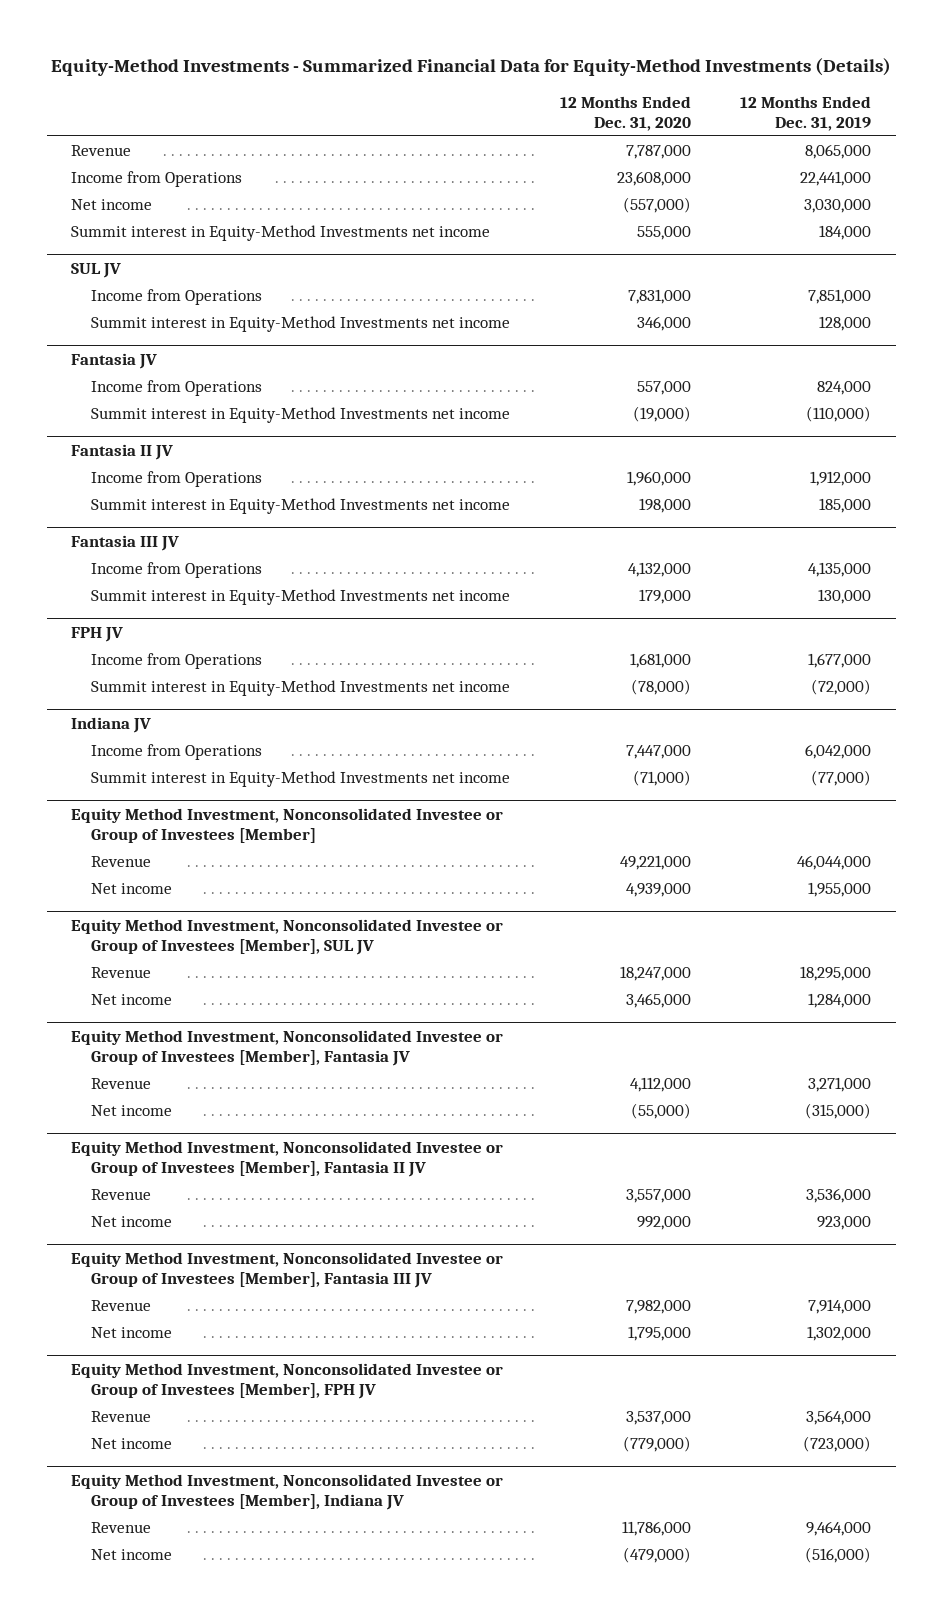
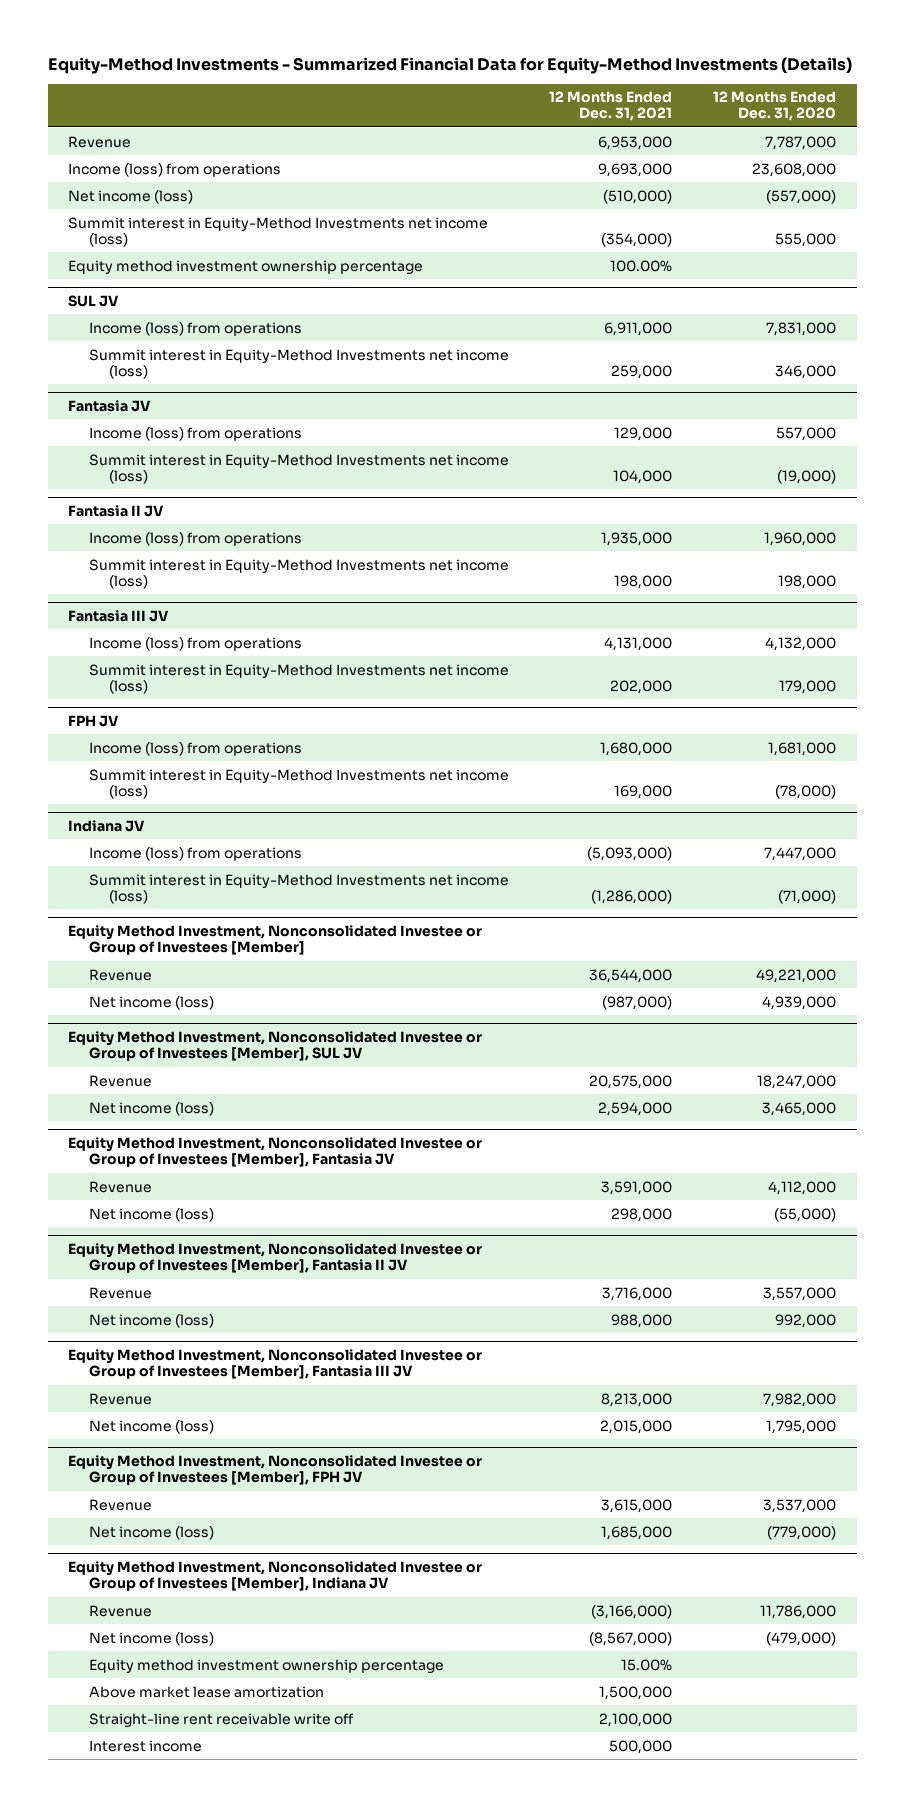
- | 12 Months Ended Dec. 31, 2020 | 12 Months Ended Dec. 31, 2019
+ | 12 Months Ended Dec. 31, 2021 | 12 Months Ended Dec. 31, 2020
- Income from Operations | 23,608,000 | 22,441,000
- Net income | (557,000) | 3,030,000
- Summit interest in Equity-Method Investments net income | 555,000 | 184,000
+ Income (loss) from operations | 9,693,000 | 23,608,000
+ Net income (loss) | (510,000) | (557,000)
+ Summit interest in Equity-Method Investments net income (loss) | (354,000) | 555,000
+ Equity method investment ownership percentage | 100.00% |
@ SUL JV
- Income from Operations | 7,831,000 | 7,851,000
- Summit interest in Equity-Method Investments net income | 346,000 | 128,000
+ Income (loss) from operations | 6,911,000 | 7,831,000
+ Summit interest in Equity-Method Investments net income (loss) | 259,000 | 346,000
@ Fantasia JV
- Income from Operations | 557,000 | 824,000
- Summit interest in Equity-Method Investments net income | (19,000) | (110,000)
+ Income (loss) from operations | 129,000 | 557,000
+ Summit interest in Equity-Method Investments net income (loss) | 104,000 | (19,000)
@ Fantasia II JV
- Income from Operations | 1,960,000 | 1,912,000
- Summit interest in Equity-Method Investments net income | 198,000 | 185,000
+ Income (loss) from operations | 1,935,000 | 1,960,000
+ Summit interest in Equity-Method Investments net income (loss) | 198,000 | 198,000
@ Fantasia III JV
- Income from Operations | 4,132,000 | 4,135,000
- Summit interest in Equity-Method Investments net income | 179,000 | 130,000
+ Income (loss) from operations | 4,131,000 | 4,132,000
+ Summit interest in Equity-Method Investments net income (loss) | 202,000 | 179,000
@ FPH JV
- Income from Operations | 1,681,000 | 1,677,000
- Summit interest in Equity-Method Investments net income | (78,000) | (72,000)
+ Income (loss) from operations | 1,680,000 | 1,681,000
+ Summit interest in Equity-Method Investments net income (loss) | 169,000 | (78,000)
@ Indiana JV
- Income from Operations | 7,447,000 | 6,042,000
- Summit interest in Equity-Method Investments net income | (71,000) | (77,000)
+ Income (loss) from operations | (5,093,000) | 7,447,000
+ Summit interest in Equity-Method Investments net income (loss) | (1,286,000) | (71,000)
@ Equity Method Investment, Nonconsolidated Investee or Group of Investees [Member]
- Net income | 4,939,000 | 1,955,000
+ Net income (loss) | (987,000) | 4,939,000
@ Equity Method Investment, Nonconsolidated Investee or Group of Investees [Member], SUL JV
- Net income | 3,465,000 | 1,284,000
+ Net income (loss) | 2,594,000 | 3,465,000
@ Equity Method Investment, Nonconsolidated Investee or Group of Investees [Member], Fantasia JV
- Net income | (55,000) | (315,000)
+ Net income (loss) | 298,000 | (55,000)
@ Equity Method Investment, Nonconsolidated Investee or Group of Investees [Member], Fantasia II JV
- Net income | 992,000 | 923,000
+ Net income (loss) | 988,000 | 992,000
@ Equity Method Investment, Nonconsolidated Investee or Group of Investees [Member], Fantasia III JV
- Net income | 1,795,000 | 1,302,000
+ Net income (loss) | 2,015,000 | 1,795,000
@ Equity Method Investment, Nonconsolidated Investee or Group of Investees [Member], FPH JV
- Net income | (779,000) | (723,000)
+ Net income (loss) | 1,685,000 | (779,000)
@ Equity Method Investment, Nonconsolidated Investee or Group of Investees [Member], Indiana JV
- Net income | (479,000) | (516,000)
+ Net income (loss) | (8,567,000) | (479,000)
+ Equity method investment ownership percentage | 15.00% |
+ Above market lease amortization | 1,500,000 |
+ Straight-line rent receivable write off | 2,100,000 |
+ Interest income | 500,000 |

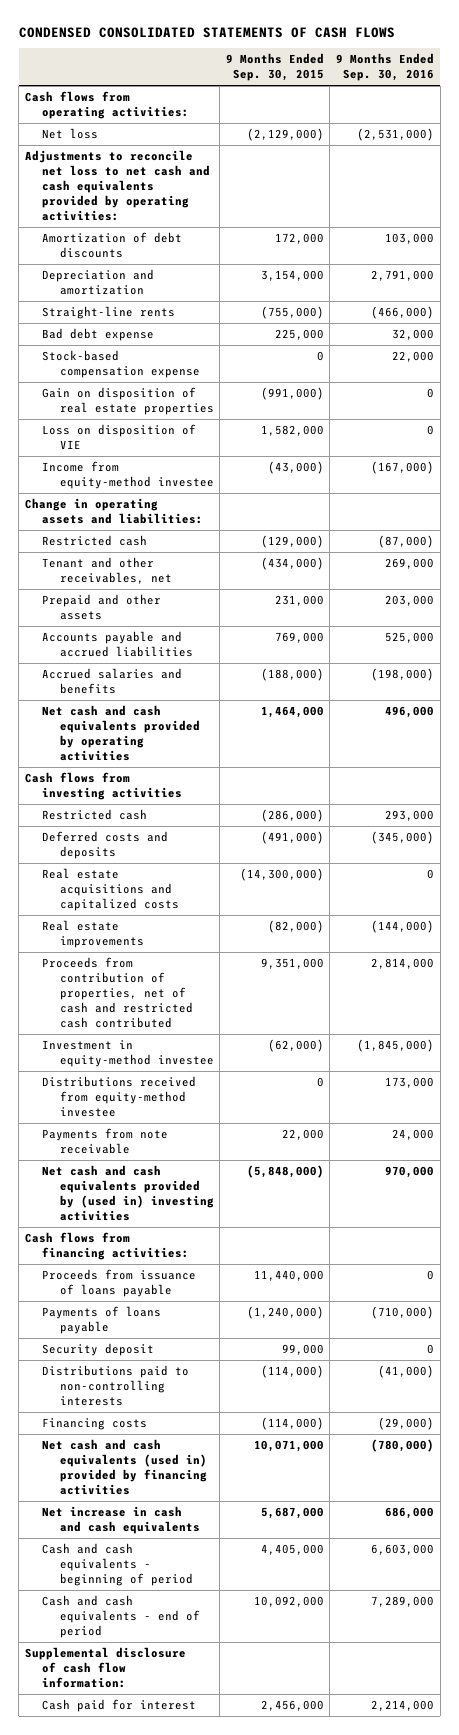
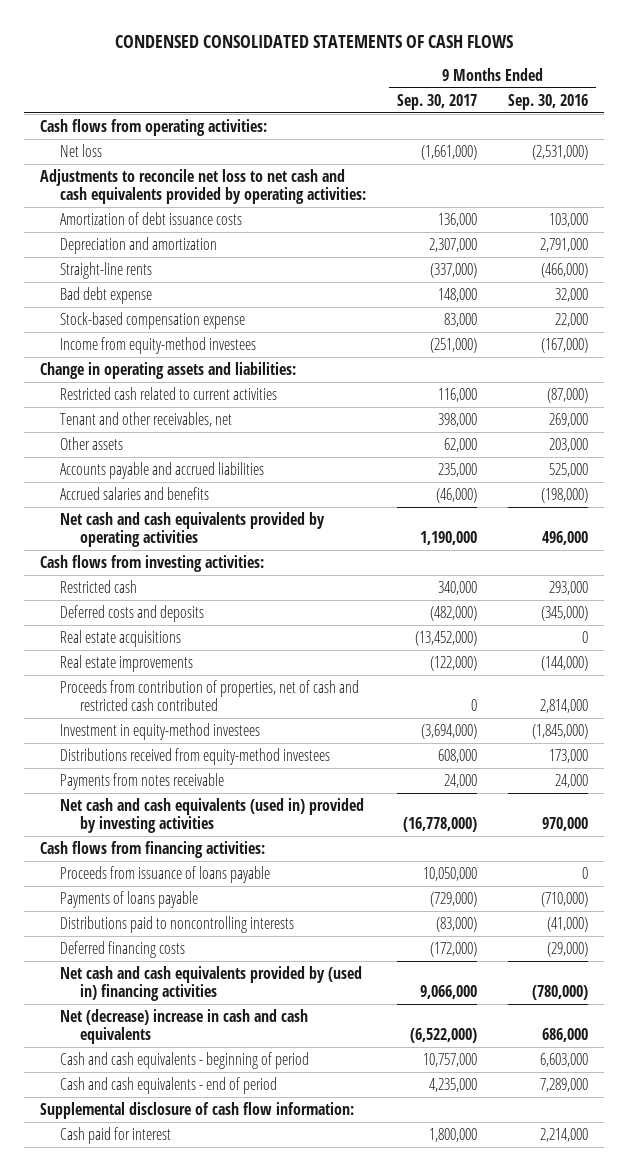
- | 9 Months Ended Sep. 30, 2015 | 9 Months Ended Sep. 30, 2016
+ | 9 Months Ended Sep. 30, 2017 | 9 Months Ended Sep. 30, 2016
- Amortization of debt discounts | 172,000 | 103,000
+ Amortization of debt issuance costs | 136,000 | 103,000
- Gain on disposition of real estate properties | (991,000) | 0
- Loss on disposition of VIE | 1,582,000 | 0
- Income from equity-method investee | (43,000) | (167,000)
+ Income from equity-method investees | (251,000) | (167,000)
- Restricted cash | (129,000) | (87,000)
+ Restricted cash related to current activities | 116,000 | (87,000)
- Prepaid and other assets | 231,000 | 203,000
+ Other assets | 62,000 | 203,000
- Cash flows from investing activities
+ Cash flows from investing activities:
- Real estate acquisitions and capitalized costs | (14,300,000) | 0
+ Real estate acquisitions | (13,452,000) | 0
- Investment in equity-method investee | (62,000) | (1,845,000)
- Distributions received from equity-method investee | 0 | 173,000
- Payments from note receivable | 22,000 | 24,000
- Net cash and cash equivalents provided by (used in) investing activities | (5,848,000) | 970,000
+ Investment in equity-method investees | (3,694,000) | (1,845,000)
+ Distributions received from equity-method investees | 608,000 | 173,000
+ Payments from notes receivable | 24,000 | 24,000
+ Net cash and cash equivalents (used in) provided by investing activities | (16,778,000) | 970,000
- Security deposit | 99,000 | 0
- Distributions paid to non-controlling interests | (114,000) | (41,000)
- Financing costs | (114,000) | (29,000)
- Net cash and cash equivalents (used in) provided by financing activities | 10,071,000 | (780,000)
- Net increase in cash and cash equivalents | 5,687,000 | 686,000
+ Distributions paid to noncontrolling interests | (83,000) | (41,000)
+ Deferred financing costs | (172,000) | (29,000)
+ Net cash and cash equivalents provided by (used in) financing activities | 9,066,000 | (780,000)
+ Net (decrease) increase in cash and cash equivalents | (6,522,000) | 686,000

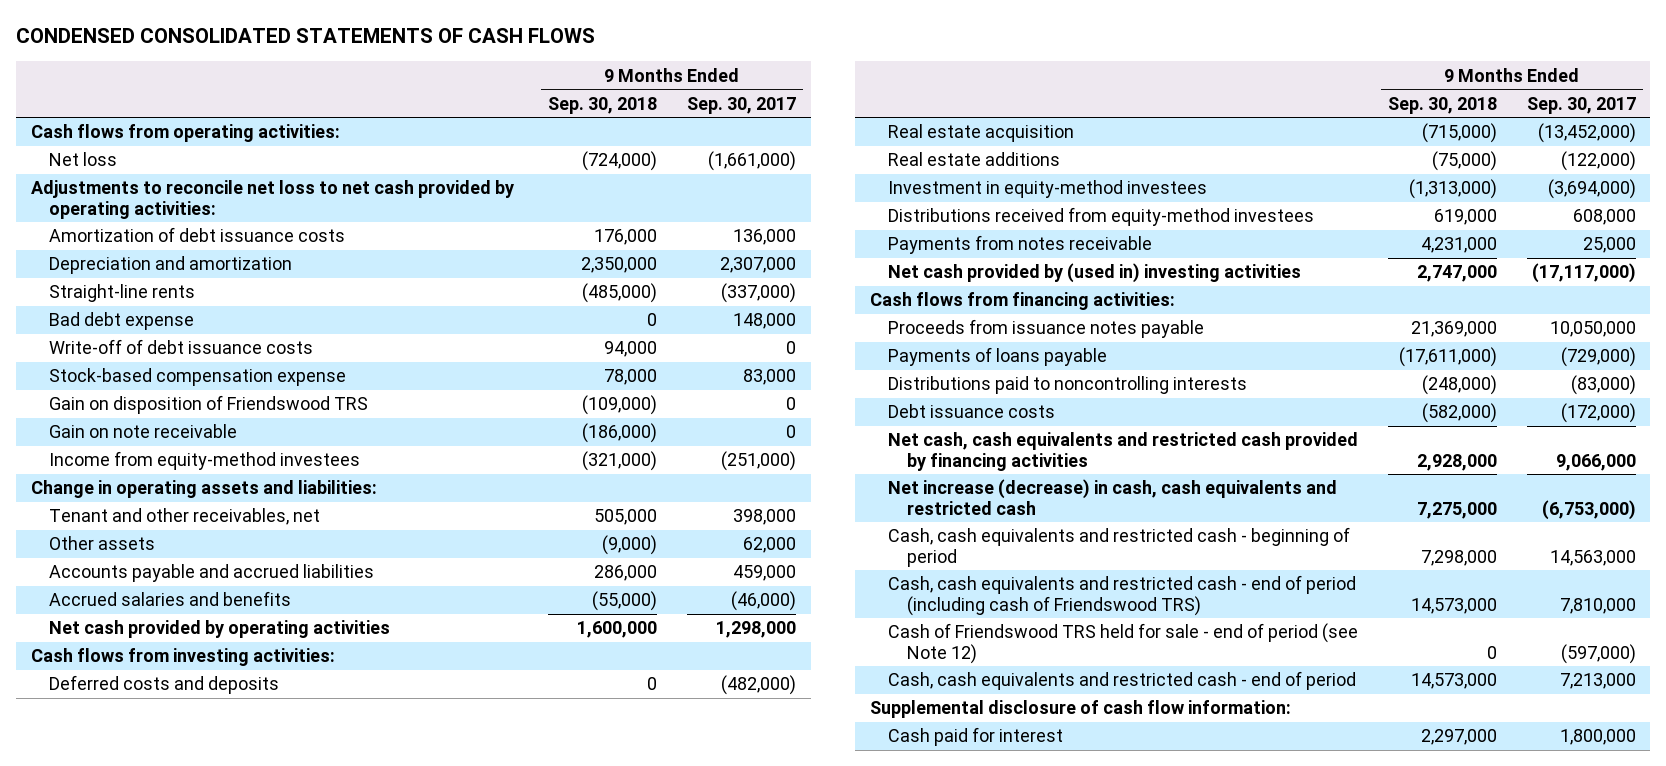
- | 9 Months Ended Sep. 30, 2017 | 9 Months Ended Sep. 30, 2016
+ | 9 Months Ended Sep. 30, 2018 | 9 Months Ended Sep. 30, 2017
- Adjustments to reconcile net loss to net cash and cash equivalents provided by operating activities:
+ Adjustments to reconcile net loss to net cash provided by operating activities:
+ Write-off of debt issuance costs | 94,000 | 0
+ Gain on disposition of Friendswood TRS | (109,000) | 0
+ Gain on note receivable | (186,000) | 0
- Restricted cash related to current activities | 116,000 | (87,000)
- Accounts payable and accrued liabilities | 235,000 | 525,000
+ Accounts payable and accrued liabilities | 286,000 | 459,000
- Net cash and cash equivalents provided by operating activities | 1,190,000 | 496,000
+ Net cash provided by operating activities | 1,600,000 | 1,298,000
- Restricted cash | 340,000 | 293,000
- Real estate acquisitions | (13,452,000) | 0
- Real estate improvements | (122,000) | (144,000)
- Proceeds from contribution of properties, net of cash and restricted cash contributed | 0 | 2,814,000
+ Real estate acquisition | (715,000) | (13,452,000)
+ Real estate additions | (75,000) | (122,000)
- Payments from notes receivable | 24,000 | 24,000
- Net cash and cash equivalents (used in) provided by investing activities | (16,778,000) | 970,000
+ Payments from notes receivable | 4,231,000 | 25,000
+ Net cash provided by (used in) investing activities | 2,747,000 | (17,117,000)
- Proceeds from issuance of loans payable | 10,050,000 | 0
+ Proceeds from issuance notes payable | 21,369,000 | 10,050,000
- Deferred financing costs | (172,000) | (29,000)
- Net cash and cash equivalents provided by (used in) financing activities | 9,066,000 | (780,000)
- Net (decrease) increase in cash and cash equivalents | (6,522,000) | 686,000
- Cash and cash equivalents - beginning of period | 10,757,000 | 6,603,000
- Cash and cash equivalents - end of period | 4,235,000 | 7,289,000
+ Debt issuance costs | (582,000) | (172,000)
+ Net cash, cash equivalents and restricted cash provided by financing activities | 2,928,000 | 9,066,000
+ Net increase (decrease) in cash, cash equivalents and restricted cash | 7,275,000 | (6,753,000)
+ Cash, cash equivalents and restricted cash - beginning of period | 7,298,000 | 14,563,000
+ Cash, cash equivalents and restricted cash - end of period (including cash of Friendswood TRS) | 14,573,000 | 7,810,000
+ Cash of Friendswood TRS held for sale - end of period (see Note 12) | 0 | (597,000)
+ Cash, cash equivalents and restricted cash - end of period | 14,573,000 | 7,213,000

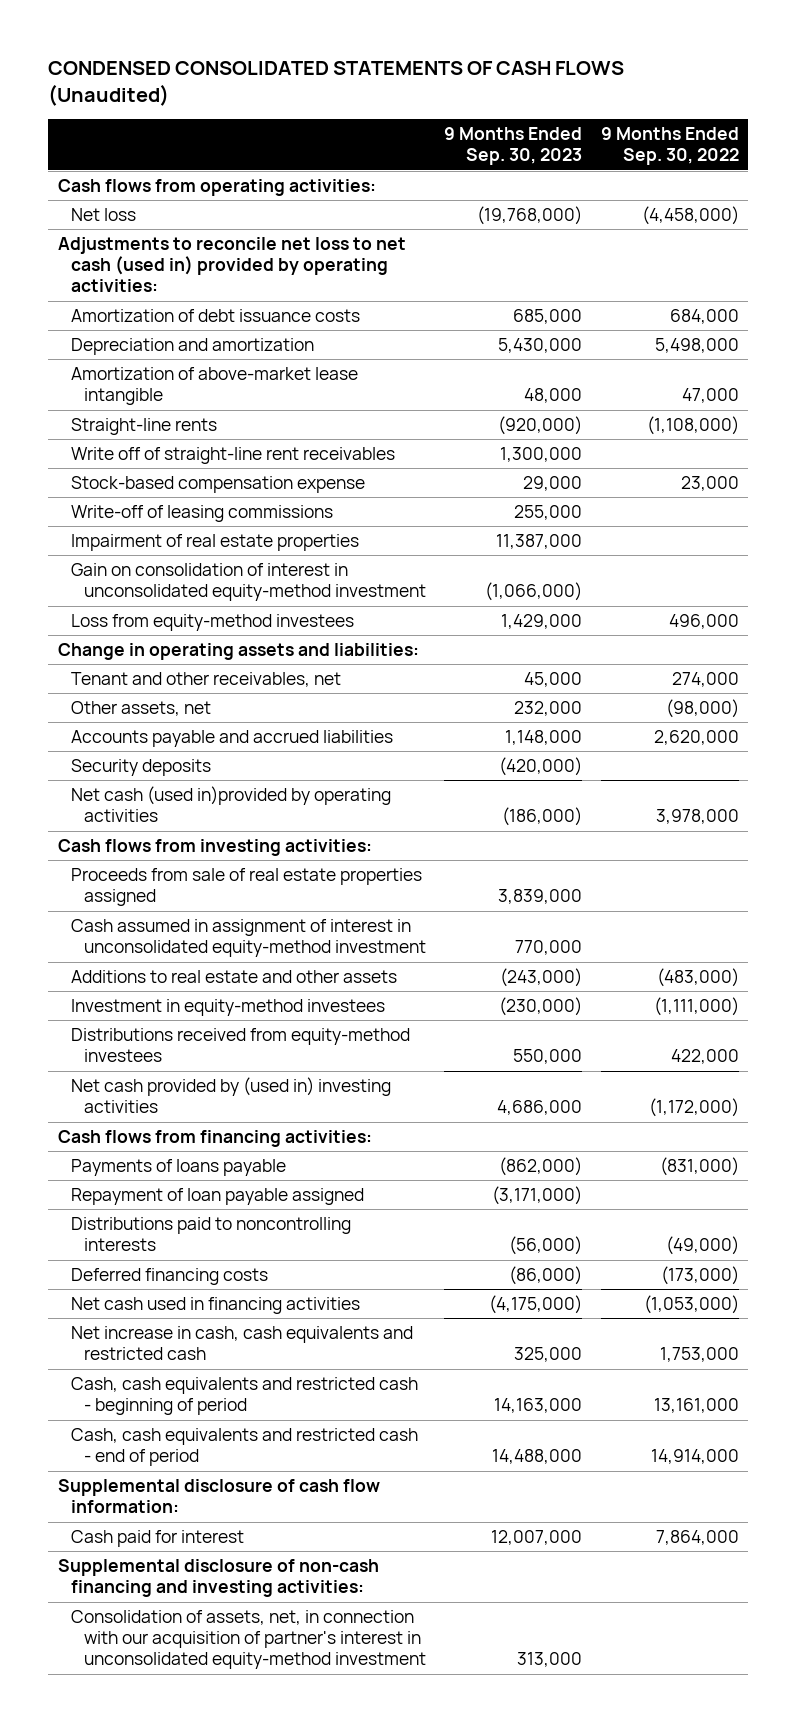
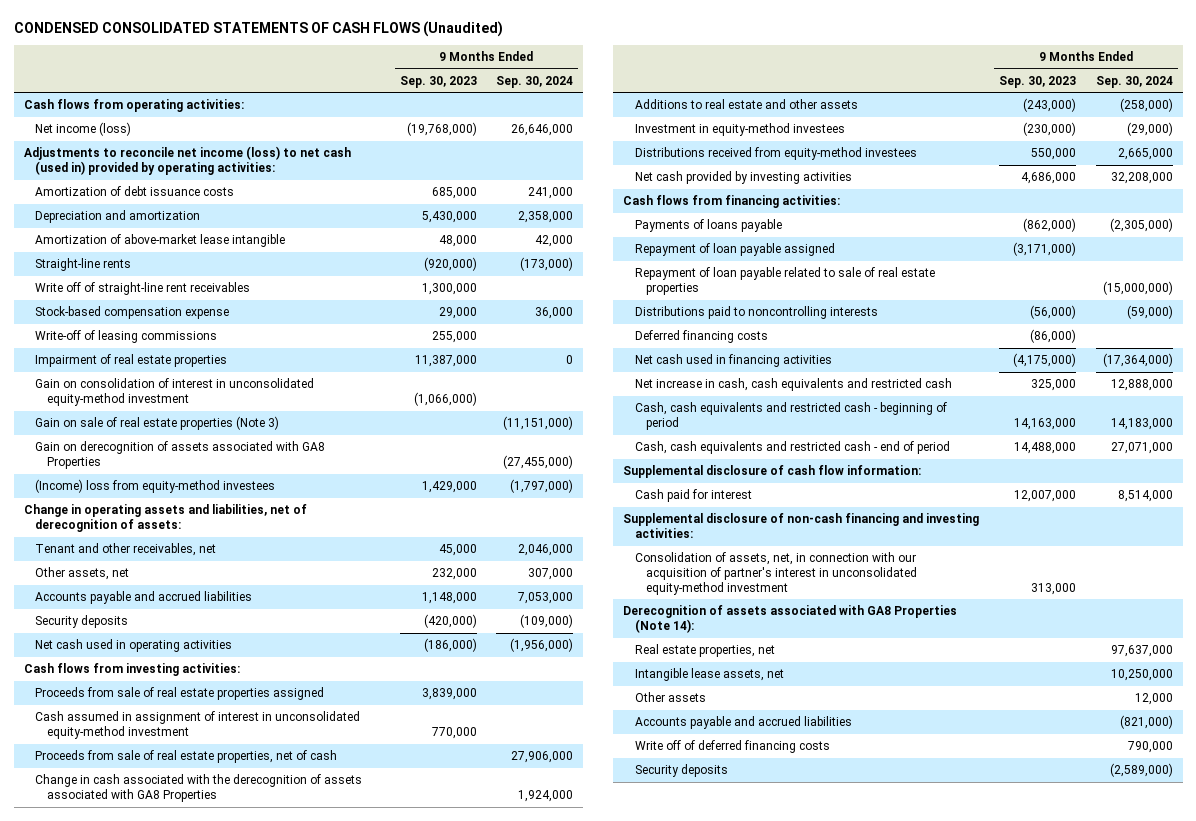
- | 9 Months Ended Sep. 30, 2023 | 9 Months Ended Sep. 30, 2022
+ | 9 Months Ended Sep. 30, 2023 | 9 Months Ended Sep. 30, 2024
- Net loss | (19,768,000) | (4,458,000)
- Adjustments to reconcile net loss to net cash (used in) provided by operating activities:
+ Net income (loss) | (19,768,000) | 26,646,000
+ Adjustments to reconcile net income (loss) to net cash (used in) provided by operating activities:
- Loss from equity-method investees | 1,429,000 | 496,000
- Change in operating assets and liabilities:
+ Gain on sale of real estate properties (Note 3) | | (11,151,000)
+ Gain on derecognition of assets associated with GA8 Properties | | (27,455,000)
+ (Income) loss from equity-method investees | 1,429,000 | (1,797,000)
+ Change in operating assets and liabilities, net of derecognition of assets:
- Net cash (used in)provided by operating activities | (186,000) | 3,978,000
+ Net cash used in operating activities | (186,000) | (1,956,000)
+ Proceeds from sale of real estate properties, net of cash | | 27,906,000
+ Change in cash associated with the derecognition of assets associated with GA8 Properties | | 1,924,000
- Net cash provided by (used in) investing activities | 4,686,000 | (1,172,000)
+ Net cash provided by investing activities | 4,686,000 | 32,208,000
+ Repayment of loan payable related to sale of real estate properties | | (15,000,000)
+ Derecognition of assets associated with GA8 Properties (Note 14):
+ Real estate properties, net | | 97,637,000
+ Intangible lease assets, net | | 10,250,000
+ Other assets | | 12,000
+ Accounts payable and accrued liabilities | | (821,000)
+ Write off of deferred financing costs | | 790,000
+ Security deposits | | (2,589,000)

